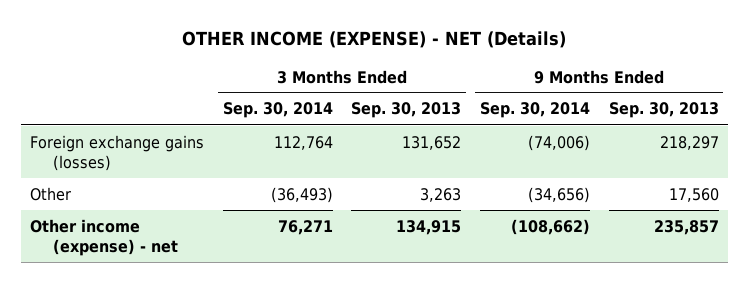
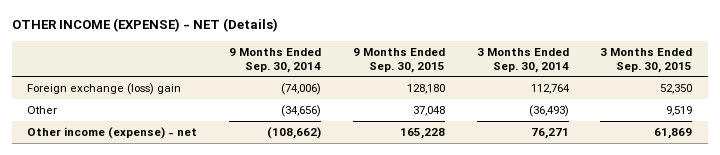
- | 3 Months Ended Sep. 30, 2014 | 3 Months Ended Sep. 30, 2013 | 9 Months Ended Sep. 30, 2014 | 9 Months Ended Sep. 30, 2013
+ | 9 Months Ended Sep. 30, 2014 | 9 Months Ended Sep. 30, 2015 | 3 Months Ended Sep. 30, 2014 | 3 Months Ended Sep. 30, 2015
- Foreign exchange gains (losses) | 112,764 | 131,652 | (74,006) | 218,297
+ Foreign exchange (loss) gain | (74,006) | 128,180 | 112,764 | 52,350

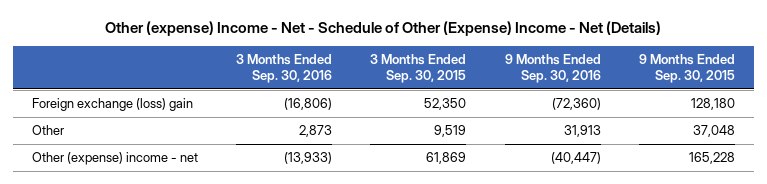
- OTHER INCOME (EXPENSE) - NET (Details)
+ Other (expense) Income - Net - Schedule of Other (Expense) Income - Net (Details)
- | 9 Months Ended Sep. 30, 2014 | 9 Months Ended Sep. 30, 2015 | 3 Months Ended Sep. 30, 2014 | 3 Months Ended Sep. 30, 2015
+ | 3 Months Ended Sep. 30, 2016 | 3 Months Ended Sep. 30, 2015 | 9 Months Ended Sep. 30, 2016 | 9 Months Ended Sep. 30, 2015
- Other income (expense) - net | (108,662) | 165,228 | 76,271 | 61,869
+ Other (expense) income - net | (13,933) | 61,869 | (40,447) | 165,228

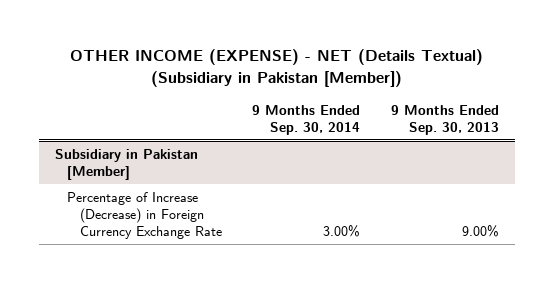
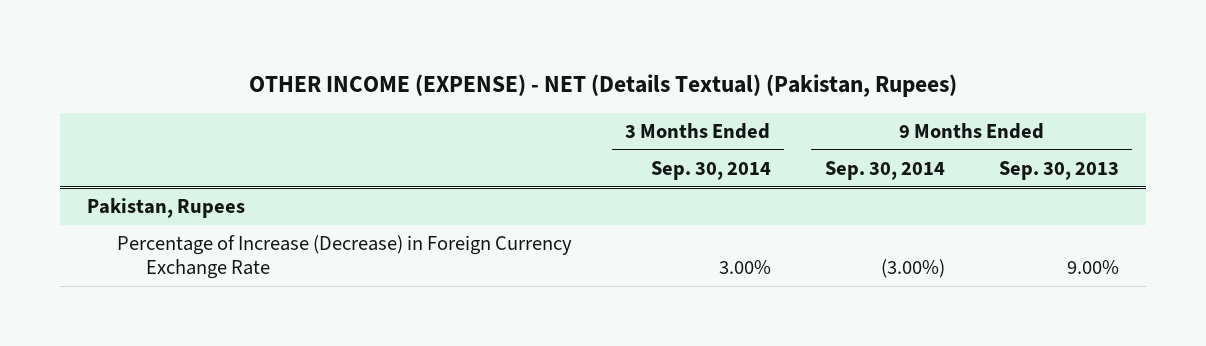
- OTHER INCOME (EXPENSE) - NET (Details Textual) (Subsidiary in Pakistan [Member])
+ OTHER INCOME (EXPENSE) - NET (Details Textual) (Pakistan, Rupees)
- | 9 Months Ended Sep. 30, 2014 | 9 Months Ended Sep. 30, 2013
+ | 3 Months Ended Sep. 30, 2014 | 9 Months Ended Sep. 30, 2014 | 9 Months Ended Sep. 30, 2013
- Subsidiary in Pakistan [Member]
- Percentage of Increase (Decrease) in Foreign Currency Exchange Rate | 3.00% | 9.00%
+ Pakistan, Rupees
+ Percentage of Increase (Decrease) in Foreign Currency Exchange Rate | 3.00% | (3.00%) | 9.00%

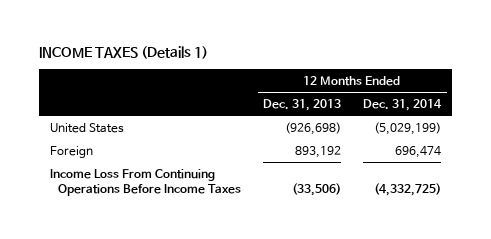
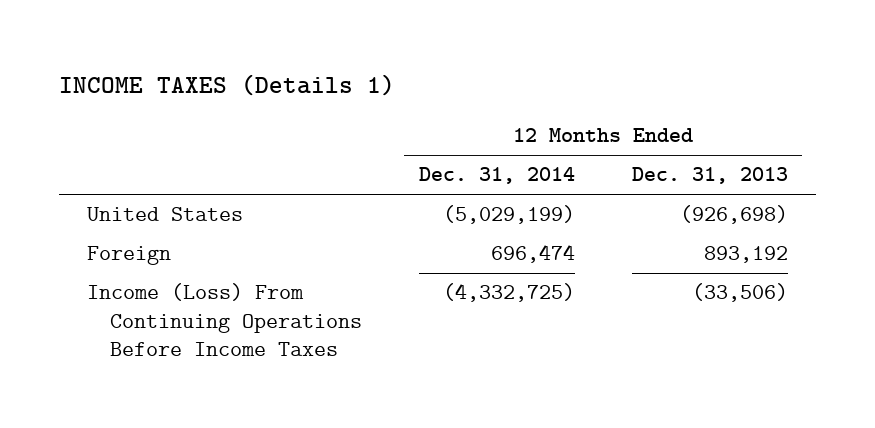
- | 12 Months Ended Dec. 31, 2013 | 12 Months Ended Dec. 31, 2014
+ | 12 Months Ended Dec. 31, 2014 | 12 Months Ended Dec. 31, 2013
- Income Loss From Continuing Operations Before Income Taxes | (33,506) | (4,332,725)
+ Income (Loss) From Continuing Operations Before Income Taxes | (4,332,725) | (33,506)

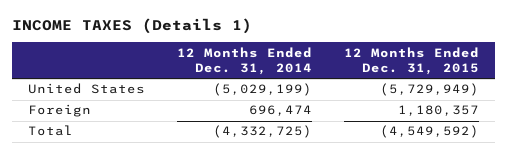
- | 12 Months Ended Dec. 31, 2014 | 12 Months Ended Dec. 31, 2013
+ | 12 Months Ended Dec. 31, 2014 | 12 Months Ended Dec. 31, 2015
- Income (Loss) From Continuing Operations Before Income Taxes | (4,332,725) | (33,506)
+ Total | (4,332,725) | (4,549,592)

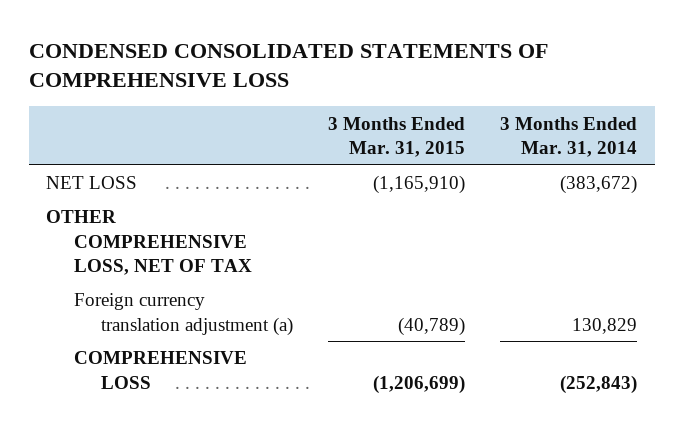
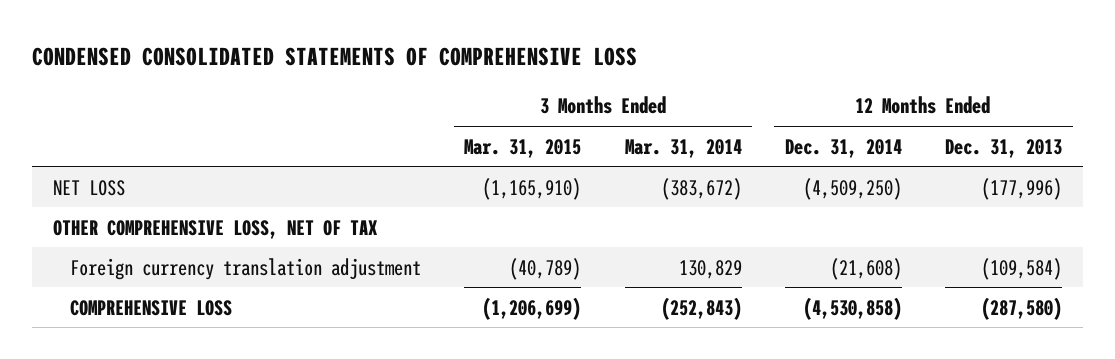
- | 3 Months Ended Mar. 31, 2015 | 3 Months Ended Mar. 31, 2014
+ | 3 Months Ended Mar. 31, 2015 | 3 Months Ended Mar. 31, 2014 | 12 Months Ended Dec. 31, 2014 | 12 Months Ended Dec. 31, 2013
- Foreign currency translation adjustment (a) | (40,789) | 130,829
+ Foreign currency translation adjustment | (40,789) | 130,829 | (21,608) | (109,584)

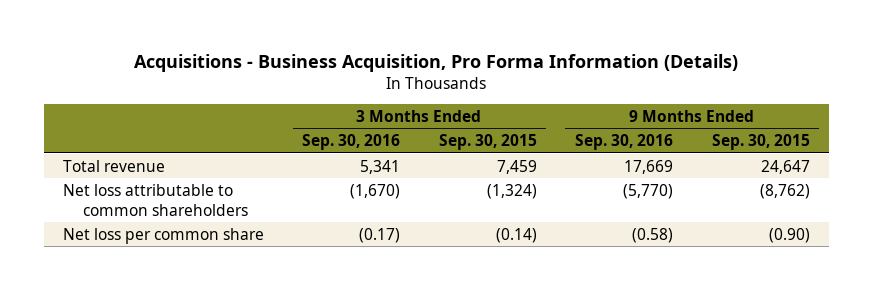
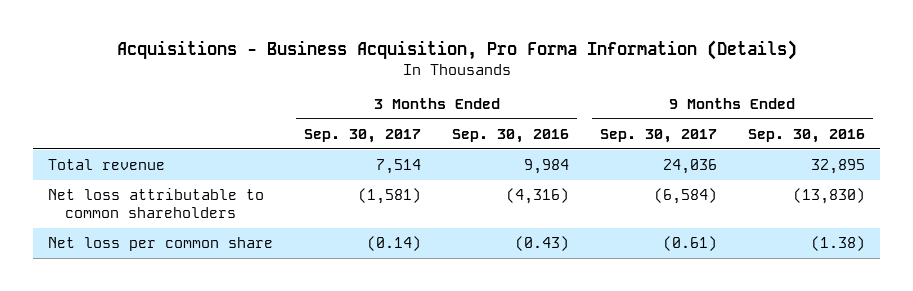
- | 3 Months Ended Sep. 30, 2016 | 3 Months Ended Sep. 30, 2015 | 9 Months Ended Sep. 30, 2016 | 9 Months Ended Sep. 30, 2015
+ | 3 Months Ended Sep. 30, 2017 | 3 Months Ended Sep. 30, 2016 | 9 Months Ended Sep. 30, 2017 | 9 Months Ended Sep. 30, 2016
- Total revenue | 5,341 | 7,459 | 17,669 | 24,647
- Net loss attributable to common shareholders | (1,670) | (1,324) | (5,770) | (8,762)
- Net loss per common share | (0.17) | (0.14) | (0.58) | (0.90)
+ Total revenue | 7,514 | 9,984 | 24,036 | 32,895
+ Net loss attributable to common shareholders | (1,581) | (4,316) | (6,584) | (13,830)
+ Net loss per common share | (0.14) | (0.43) | (0.61) | (1.38)

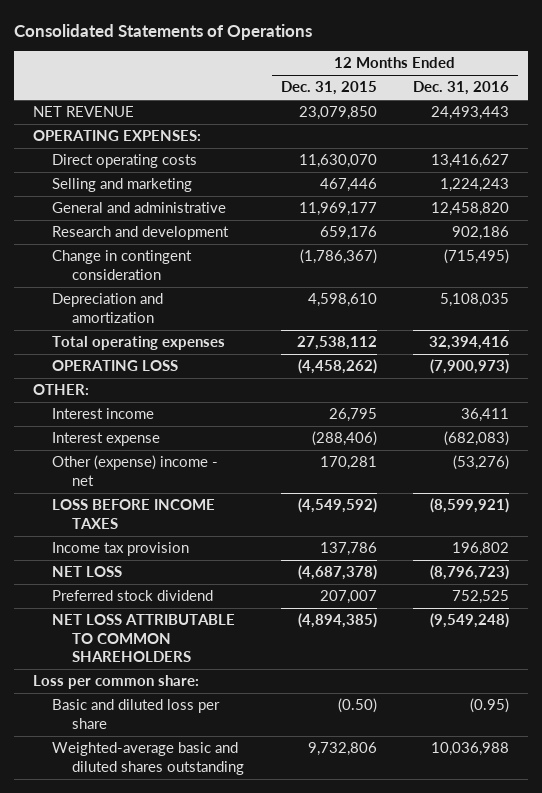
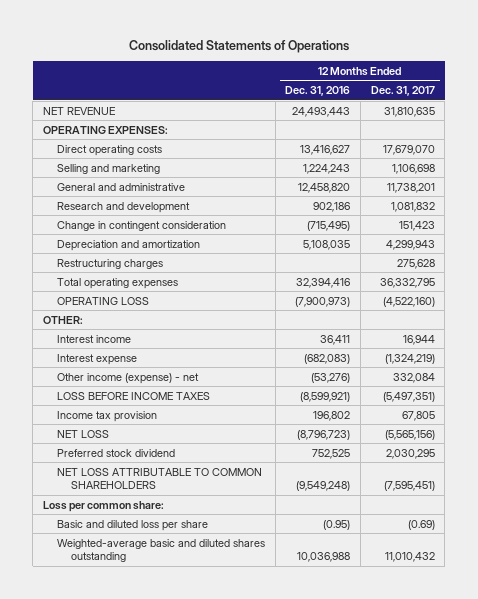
- | 12 Months Ended Dec. 31, 2015 | 12 Months Ended Dec. 31, 2016
+ | 12 Months Ended Dec. 31, 2016 | 12 Months Ended Dec. 31, 2017
+ Restructuring charges | | 275,628
- Other (expense) income - net | 170,281 | (53,276)
+ Other income (expense) - net | (53,276) | 332,084

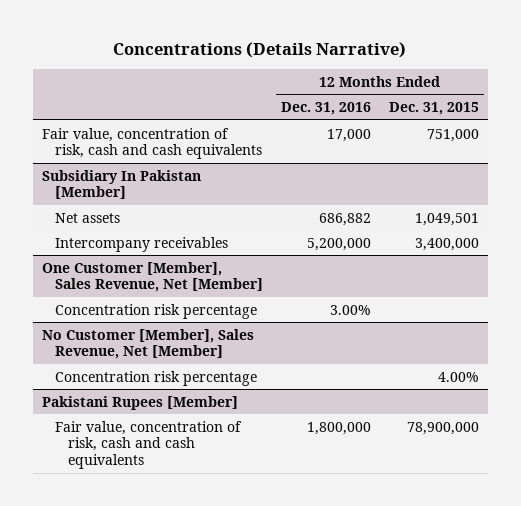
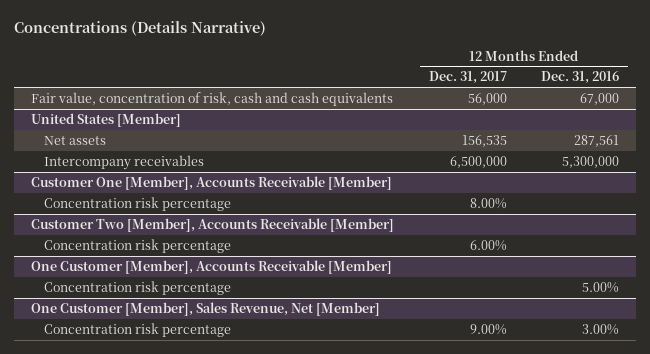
- | 12 Months Ended Dec. 31, 2016 | 12 Months Ended Dec. 31, 2015
+ | 12 Months Ended Dec. 31, 2017 | 12 Months Ended Dec. 31, 2016
- Fair value, concentration of risk, cash and cash equivalents | 17,000 | 751,000
- Subsidiary In Pakistan [Member]
- Net assets | 686,882 | 1,049,501
- Intercompany receivables | 5,200,000 | 3,400,000
+ Fair value, concentration of risk, cash and cash equivalents | 56,000 | 67,000
+ United States [Member]
+ Net assets | 156,535 | 287,561
+ Intercompany receivables | 6,500,000 | 5,300,000
+ Customer One [Member], Accounts Receivable [Member]
+ Concentration risk percentage | 8.00% |
+ Customer Two [Member], Accounts Receivable [Member]
+ Concentration risk percentage | 6.00% |
+ One Customer [Member], Accounts Receivable [Member]
+ Concentration risk percentage | | 5.00%
- No Customer [Member], Sales Revenue, Net [Member]
- Concentration risk percentage | | 4.00%
- Pakistani Rupees [Member]
- Fair value, concentration of risk, cash and cash equivalents | 1,800,000 | 78,900,000

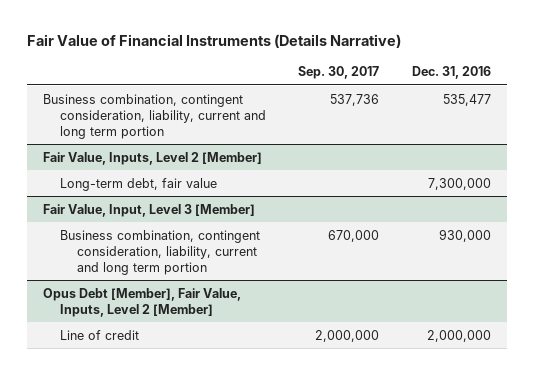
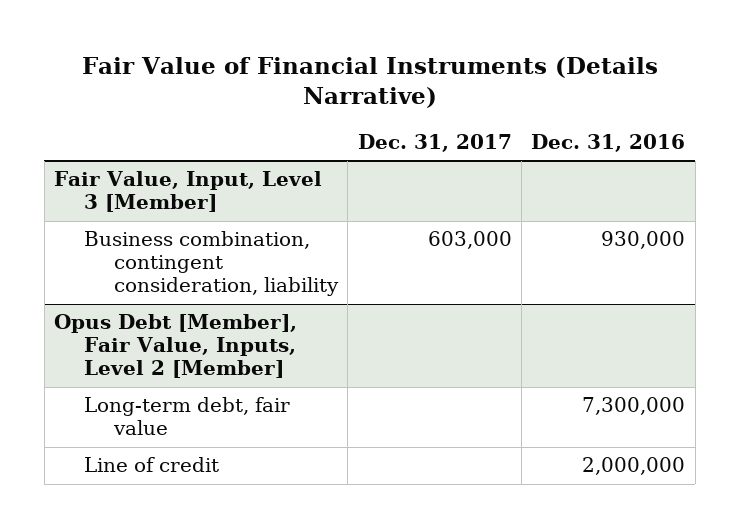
- | Sep. 30, 2017 | Dec. 31, 2016
+ | Dec. 31, 2017 | Dec. 31, 2016
- Business combination, contingent consideration, liability, current and long term portion | 537,736 | 535,477
- Fair Value, Inputs, Level 2 [Member]
- Long-term debt, fair value | | 7,300,000
@ Fair Value, Input, Level 3 [Member]
- Business combination, contingent consideration, liability, current and long term portion | 670,000 | 930,000
+ Business combination, contingent consideration, liability | 603,000 | 930,000
@ Opus Debt [Member], Fair Value, Inputs, Level 2 [Member]
+ Long-term debt, fair value | | 7,300,000

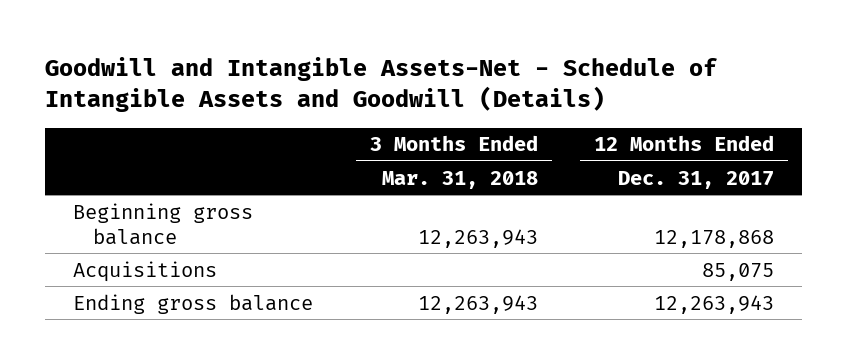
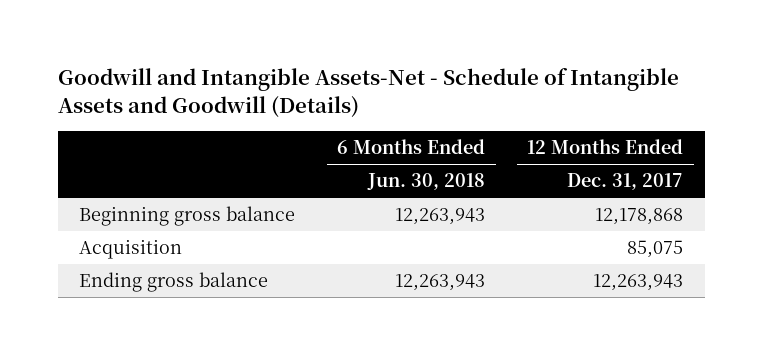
- | 3 Months Ended Mar. 31, 2018 | 12 Months Ended Dec. 31, 2017
+ | 6 Months Ended Jun. 30, 2018 | 12 Months Ended Dec. 31, 2017
- Acquisitions | | 85,075
+ Acquisition | | 85,075

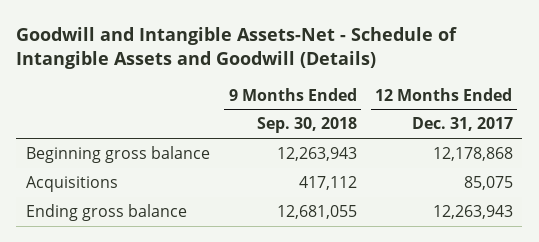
- | 6 Months Ended Jun. 30, 2018 | 12 Months Ended Dec. 31, 2017
+ | 9 Months Ended Sep. 30, 2018 | 12 Months Ended Dec. 31, 2017
- Acquisition | | 85,075
+ Acquisitions | 417,112 | 85,075

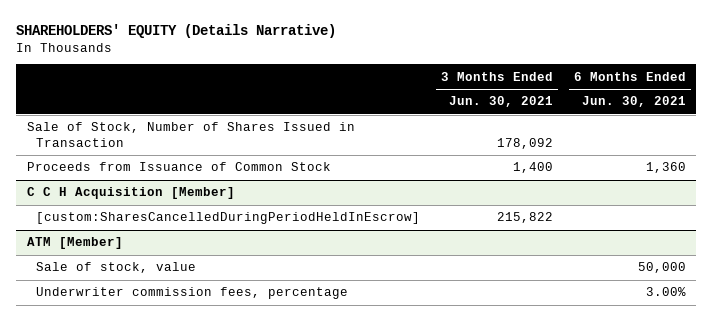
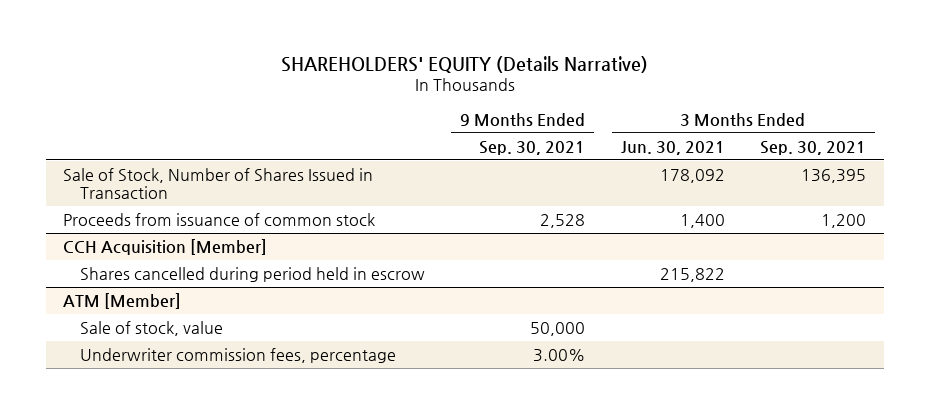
- | 3 Months Ended Jun. 30, 2021 | 6 Months Ended Jun. 30, 2021
+ | 9 Months Ended Sep. 30, 2021 | 3 Months Ended Jun. 30, 2021 | 3 Months Ended Sep. 30, 2021
- Proceeds from Issuance of Common Stock | 1,400 | 1,360
- C C H Acquisition [Member]
- [custom:SharesCancelledDuringPeriodHeldInEscrow] | 215,822 |
+ Proceeds from issuance of common stock | 2,528 | 1,400 | 1,200
+ CCH Acquisition [Member]
+ Shares cancelled during period held in escrow | | 215,822 |

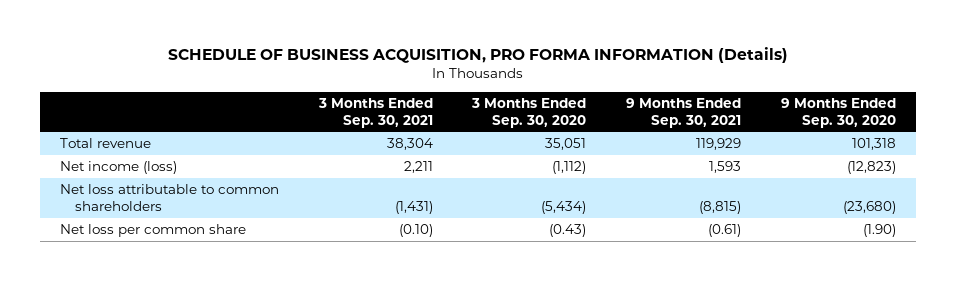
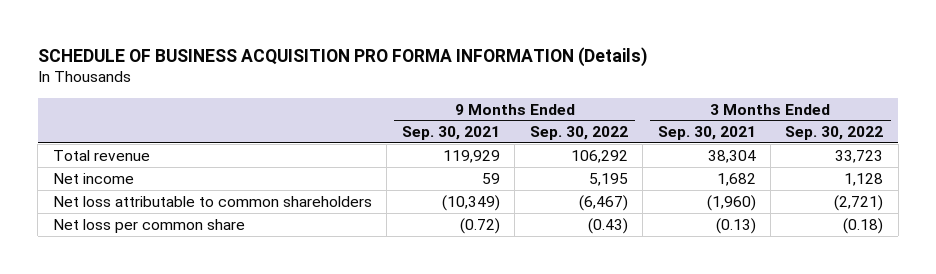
- SCHEDULE OF BUSINESS ACQUISITION, PRO FORMA INFORMATION (Details)
+ SCHEDULE OF BUSINESS ACQUISITION PRO FORMA INFORMATION (Details)
- | 3 Months Ended Sep. 30, 2021 | 3 Months Ended Sep. 30, 2020 | 9 Months Ended Sep. 30, 2021 | 9 Months Ended Sep. 30, 2020
+ | 9 Months Ended Sep. 30, 2021 | 9 Months Ended Sep. 30, 2022 | 3 Months Ended Sep. 30, 2021 | 3 Months Ended Sep. 30, 2022
- Net income (loss) | 2,211 | (1,112) | 1,593 | (12,823)
- Net loss attributable to common shareholders | (1,431) | (5,434) | (8,815) | (23,680)
- Net loss per common share | (0.10) | (0.43) | (0.61) | (1.90)
+ Net income | 59 | 5,195 | 1,682 | 1,128
+ Net loss attributable to common shareholders | (10,349) | (6,467) | (1,960) | (2,721)
+ Net loss per common share | (0.72) | (0.43) | (0.13) | (0.18)

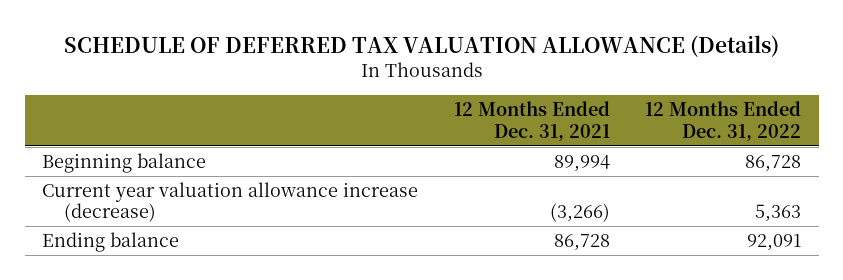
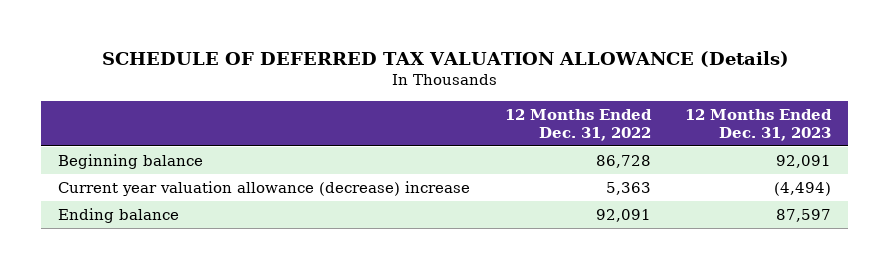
- | 12 Months Ended Dec. 31, 2021 | 12 Months Ended Dec. 31, 2022
+ | 12 Months Ended Dec. 31, 2022 | 12 Months Ended Dec. 31, 2023
- Current year valuation allowance increase (decrease) | (3,266) | 5,363
+ Current year valuation allowance (decrease) increase | 5,363 | (4,494)

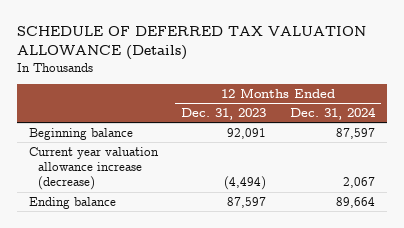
- | 12 Months Ended Dec. 31, 2022 | 12 Months Ended Dec. 31, 2023
+ | 12 Months Ended Dec. 31, 2023 | 12 Months Ended Dec. 31, 2024
- Current year valuation allowance (decrease) increase | 5,363 | (4,494)
+ Current year valuation allowance increase (decrease) | (4,494) | 2,067

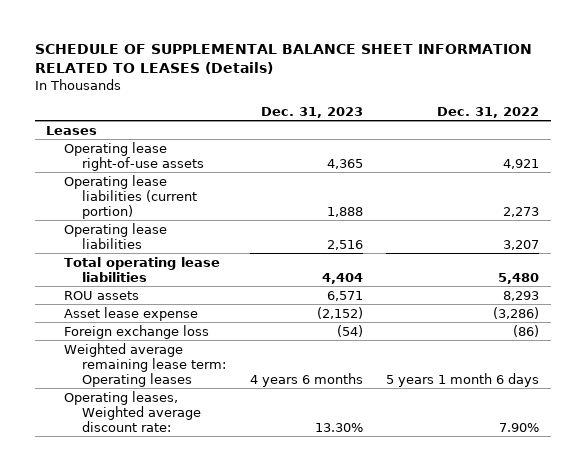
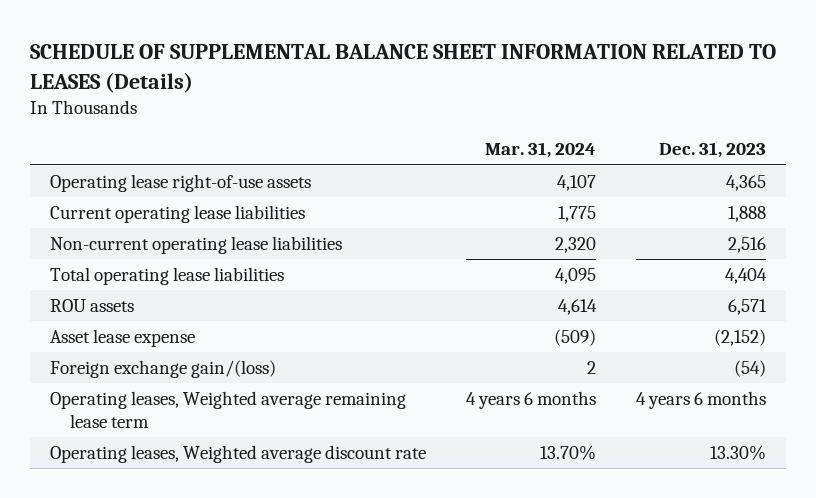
- | Dec. 31, 2023 | Dec. 31, 2022
+ | Mar. 31, 2024 | Dec. 31, 2023
- Leases
- Operating lease liabilities (current portion) | 1,888 | 2,273
- Operating lease liabilities | 2,516 | 3,207
+ Current operating lease liabilities | 1,775 | 1,888
+ Non-current operating lease liabilities | 2,320 | 2,516
- Foreign exchange loss | (54) | (86)
- Weighted average remaining lease term: Operating leases | 4 years 6 months | 5 years 1 month 6 days
- Operating leases, Weighted average discount rate: | 13.30% | 7.90%
+ Foreign exchange gain/(loss) | 2 | (54)
+ Operating leases, Weighted average remaining lease term | 4 years 6 months | 4 years 6 months
+ Operating leases, Weighted average discount rate | 13.70% | 13.30%

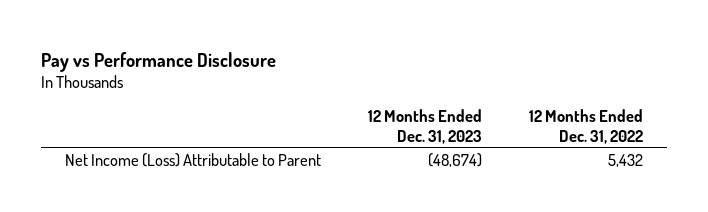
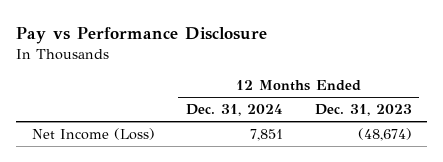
- | 12 Months Ended Dec. 31, 2023 | 12 Months Ended Dec. 31, 2022
+ | 12 Months Ended Dec. 31, 2024 | 12 Months Ended Dec. 31, 2023
- Net Income (Loss) Attributable to Parent | (48,674) | 5,432
+ Net Income (Loss) | 7,851 | (48,674)

